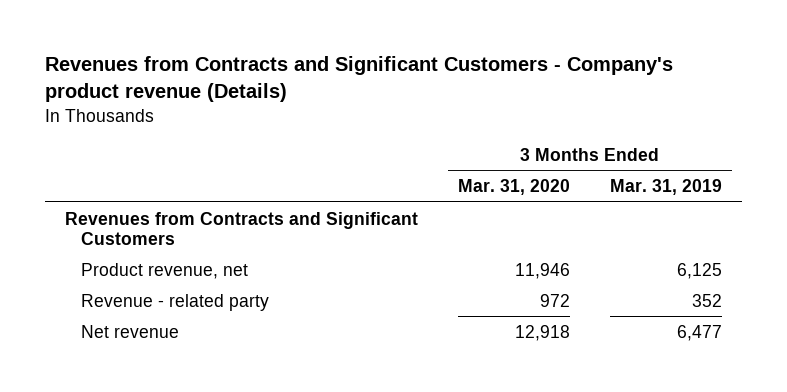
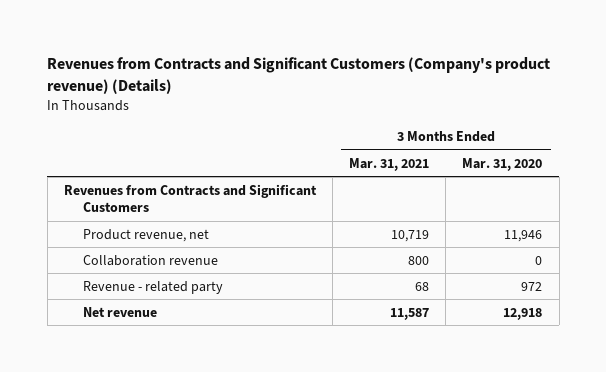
- Revenues from Contracts and Significant Customers - Company's product revenue (Details)
+ Revenues from Contracts and Significant Customers (Company's product revenue) (Details)
- | 3 Months Ended Mar. 31, 2020 | 3 Months Ended Mar. 31, 2019
+ | 3 Months Ended Mar. 31, 2021 | 3 Months Ended Mar. 31, 2020
+ Collaboration revenue | 800 | 0

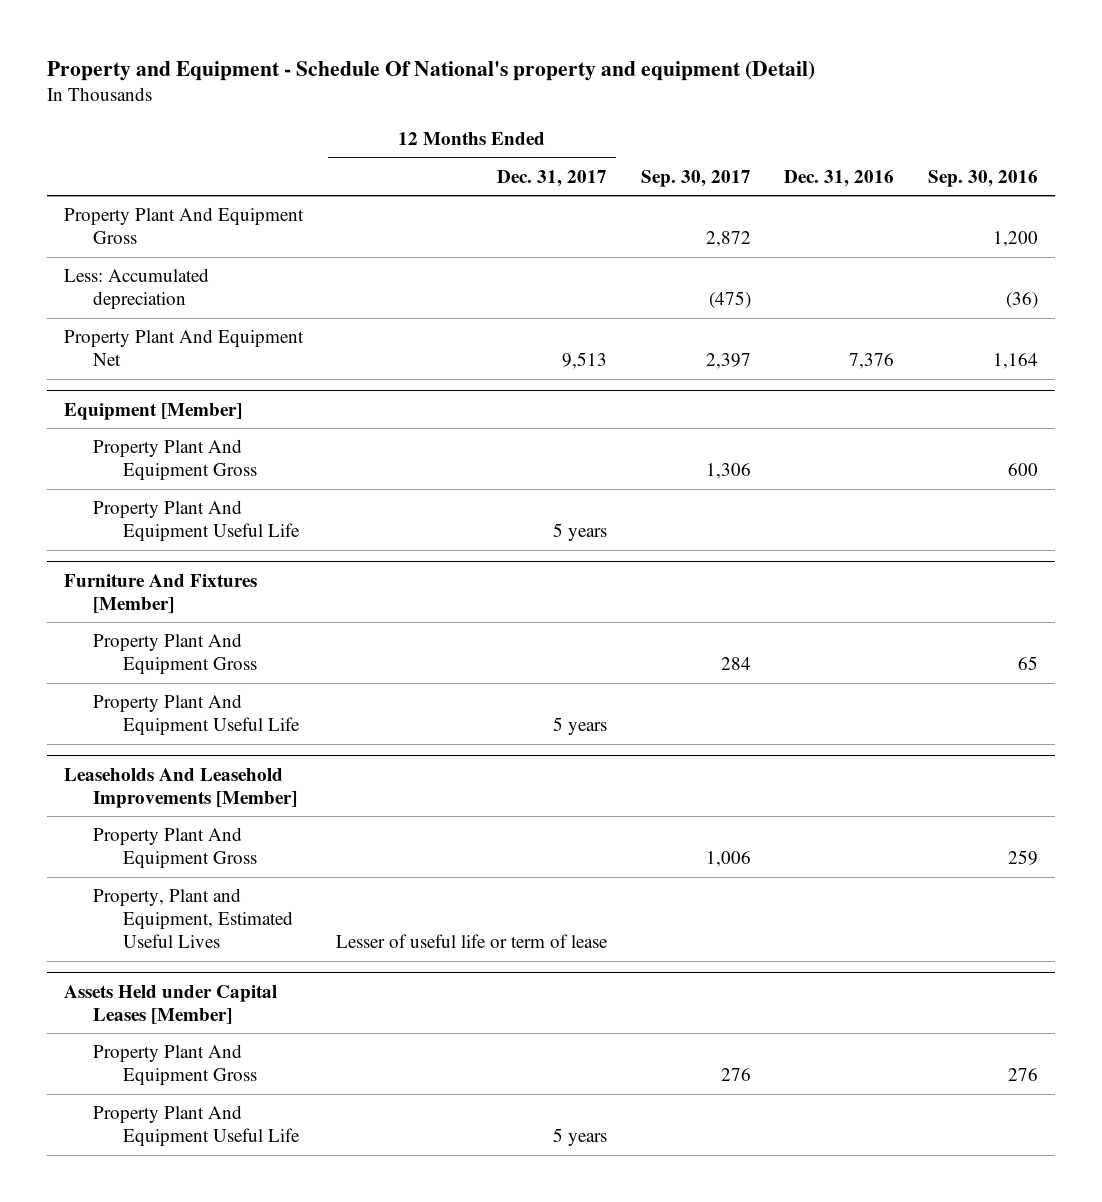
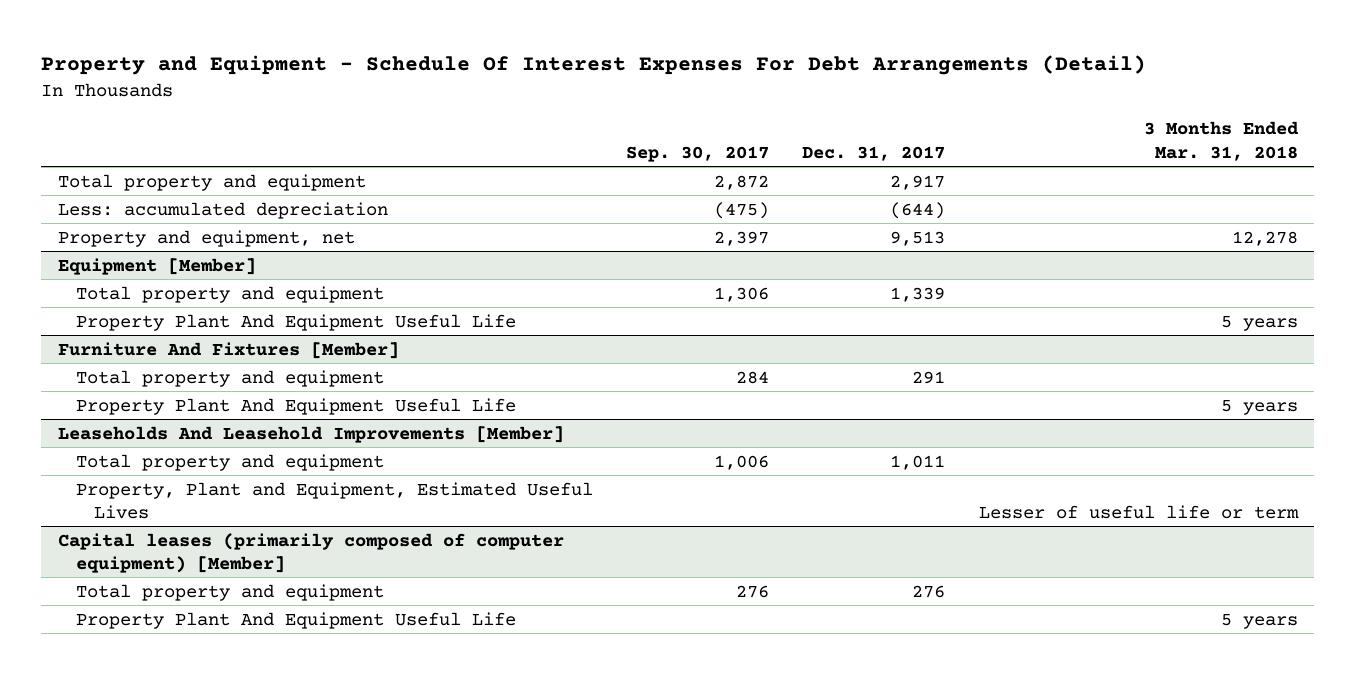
- Property and Equipment - Schedule Of National's property and equipment (Detail)
+ Property and Equipment - Schedule Of Interest Expenses For Debt Arrangements (Detail)
- | 12 Months Ended Dec. 31, 2017 | Sep. 30, 2017 | Dec. 31, 2016 | Sep. 30, 2016
+ | Sep. 30, 2017 | Dec. 31, 2017 | 3 Months Ended Mar. 31, 2018
- Property Plant And Equipment Gross | | 2,872 | | 1,200
- Less: Accumulated depreciation | | (475) | | (36)
- Property Plant And Equipment Net | 9,513 | 2,397 | 7,376 | 1,164
+ Total property and equipment | 2,872 | 2,917 |
+ Less: accumulated depreciation | (475) | (644) |
+ Property and equipment, net | 2,397 | 9,513 | 12,278
@ Equipment [Member]
- Property Plant And Equipment Gross | | 1,306 | | 600
+ Total property and equipment | 1,306 | 1,339 |
@ Furniture And Fixtures [Member]
- Property Plant And Equipment Gross | | 284 | | 65
+ Total property and equipment | 284 | 291 |
@ Leaseholds And Leasehold Improvements [Member]
- Property Plant And Equipment Gross | | 1,006 | | 259
+ Total property and equipment | 1,006 | 1,011 |
- Assets Held under Capital Leases [Member]
- Property Plant And Equipment Gross | | 276 | | 276
+ Capital leases (primarily composed of computer equipment) [Member]
+ Total property and equipment | 276 | 276 |

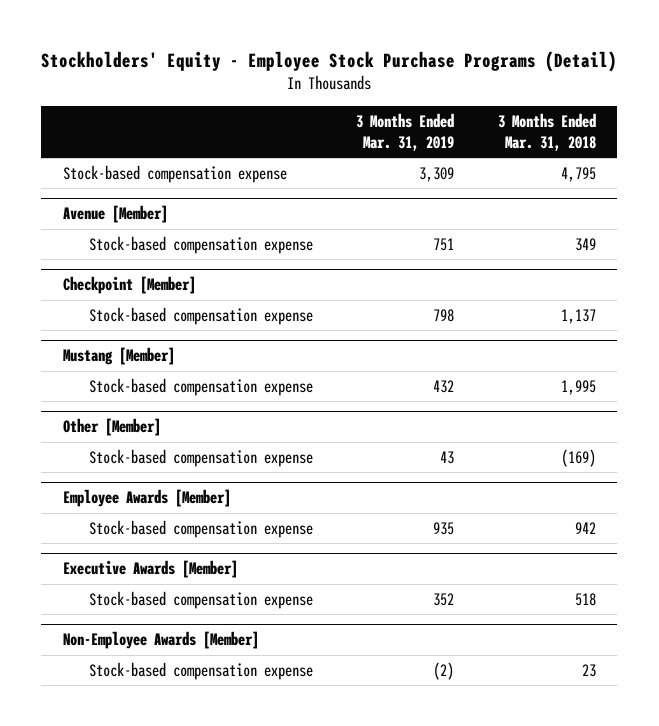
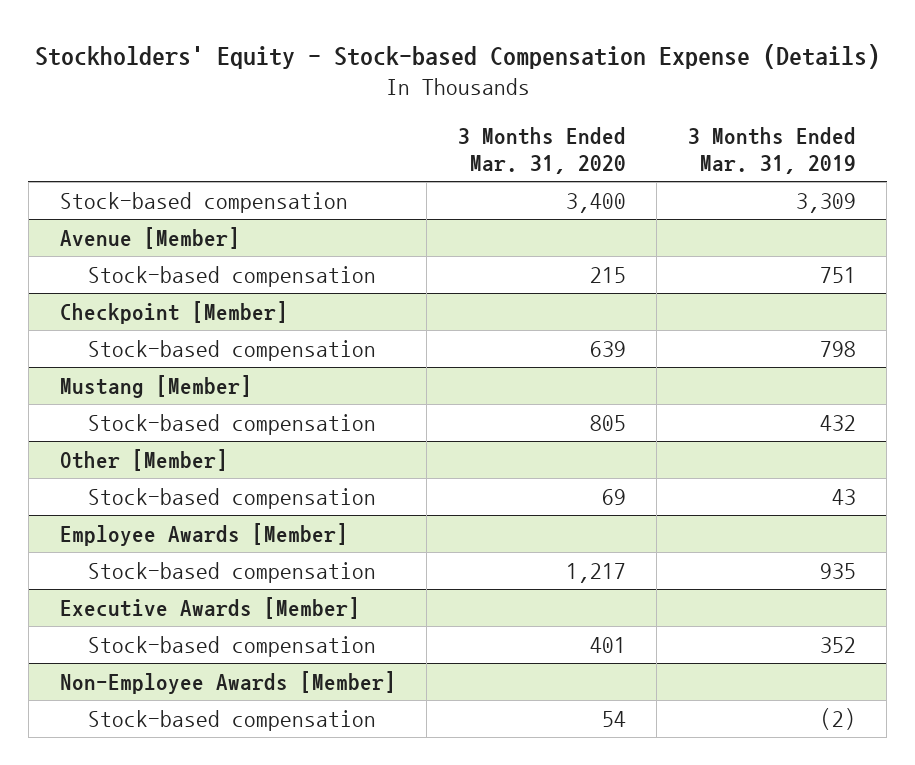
- Stockholders' Equity - Employee Stock Purchase Programs (Detail)
+ Stockholders' Equity - Stock-based Compensation Expense (Details)
- | 3 Months Ended Mar. 31, 2019 | 3 Months Ended Mar. 31, 2018
+ | 3 Months Ended Mar. 31, 2020 | 3 Months Ended Mar. 31, 2019
- Stock-based compensation expense | 3,309 | 4,795
+ Stock-based compensation | 3,400 | 3,309
@ Avenue [Member]
- Stock-based compensation expense | 751 | 349
+ Stock-based compensation | 215 | 751
@ Checkpoint [Member]
- Stock-based compensation expense | 798 | 1,137
+ Stock-based compensation | 639 | 798
@ Mustang [Member]
- Stock-based compensation expense | 432 | 1,995
+ Stock-based compensation | 805 | 432
@ Other [Member]
- Stock-based compensation expense | 43 | (169)
+ Stock-based compensation | 69 | 43
@ Employee Awards [Member]
- Stock-based compensation expense | 935 | 942
+ Stock-based compensation | 1,217 | 935
@ Executive Awards [Member]
- Stock-based compensation expense | 352 | 518
+ Stock-based compensation | 401 | 352
@ Non-Employee Awards [Member]
- Stock-based compensation expense | (2) | 23
+ Stock-based compensation | 54 | (2)

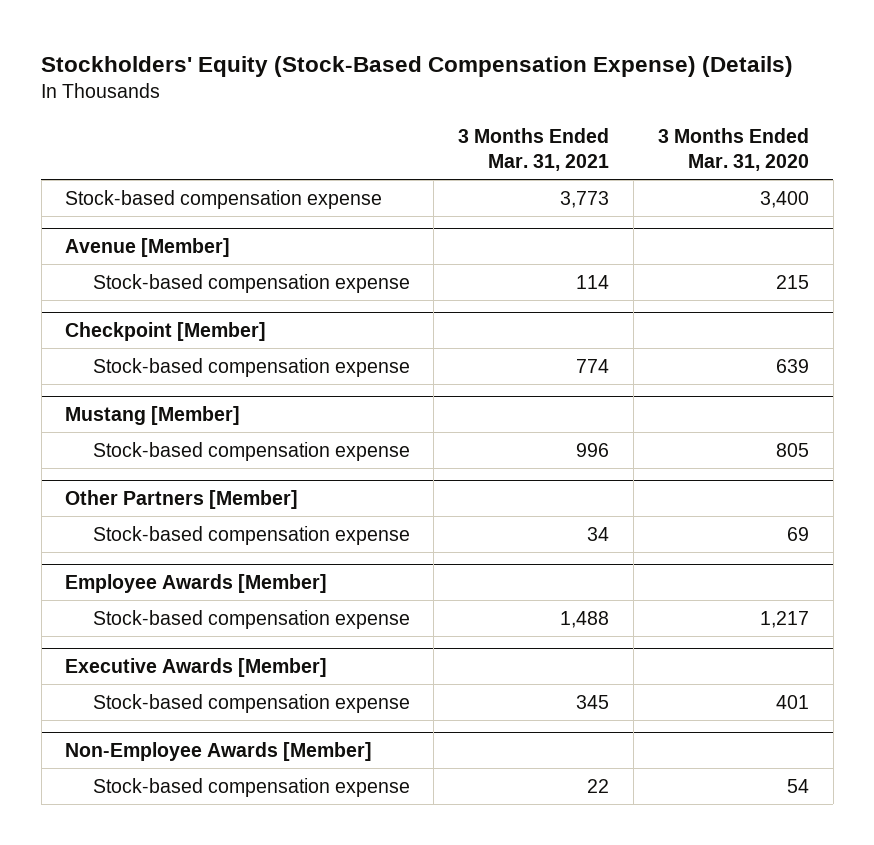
- Stockholders' Equity - Stock-based Compensation Expense (Details)
+ Stockholders' Equity (Stock-Based Compensation Expense) (Details)
- | 3 Months Ended Mar. 31, 2020 | 3 Months Ended Mar. 31, 2019
+ | 3 Months Ended Mar. 31, 2021 | 3 Months Ended Mar. 31, 2020
- Stock-based compensation | 3,400 | 3,309
+ Stock-based compensation expense | 3,773 | 3,400
@ Avenue [Member]
- Stock-based compensation | 215 | 751
+ Stock-based compensation expense | 114 | 215
@ Checkpoint [Member]
- Stock-based compensation | 639 | 798
+ Stock-based compensation expense | 774 | 639
@ Mustang [Member]
- Stock-based compensation | 805 | 432
- Other [Member]
- Stock-based compensation | 69 | 43
@ Mustang [Member]
+ Stock-based compensation expense | 996 | 805
+ Other Partners [Member]
+ Stock-based compensation expense | 34 | 69
@ Employee Awards [Member]
- Stock-based compensation | 1,217 | 935
+ Stock-based compensation expense | 1,488 | 1,217
@ Executive Awards [Member]
- Stock-based compensation | 401 | 352
+ Stock-based compensation expense | 345 | 401
@ Non-Employee Awards [Member]
- Stock-based compensation | 54 | (2)
+ Stock-based compensation expense | 22 | 54

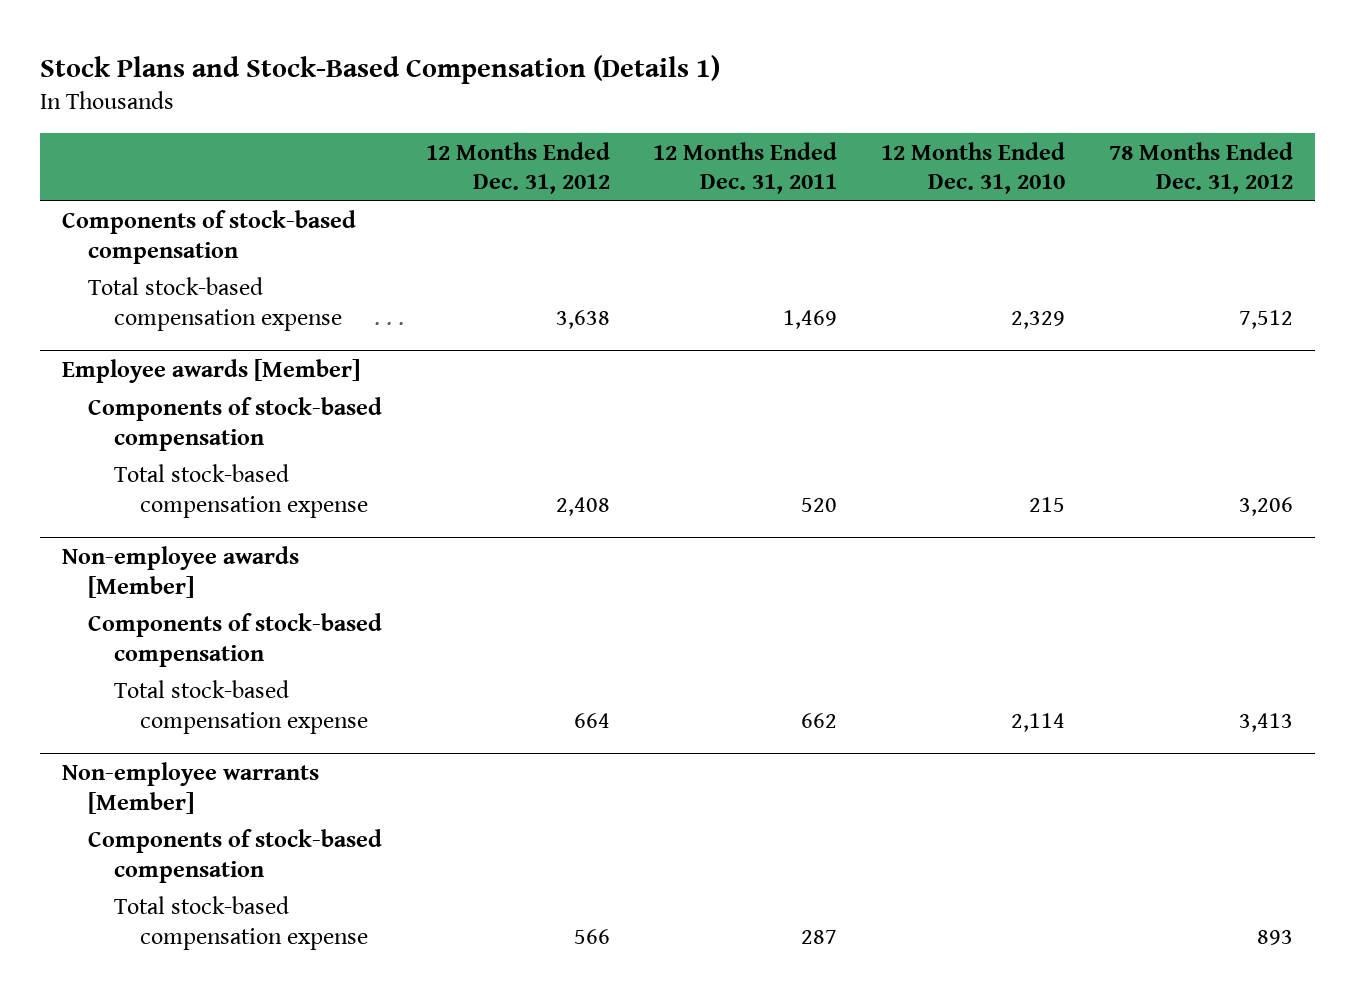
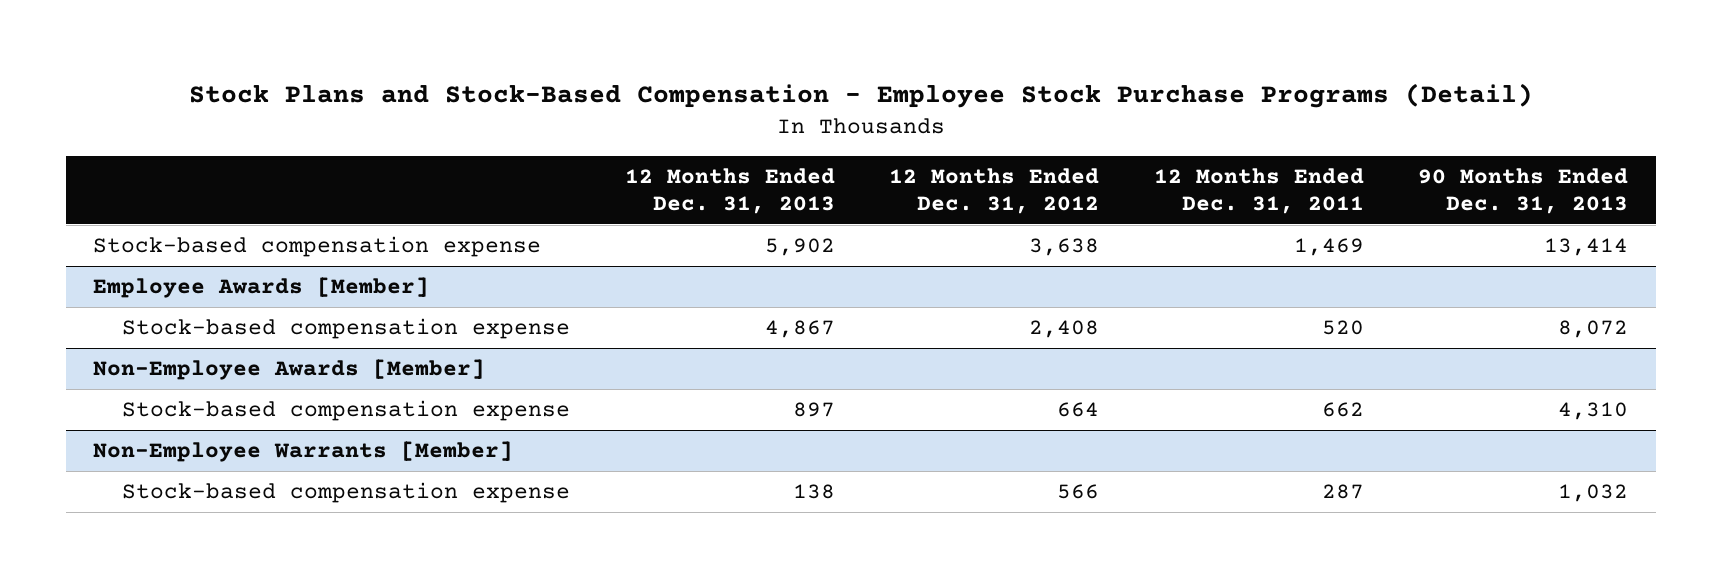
- Stock Plans and Stock-Based Compensation (Details 1)
+ Stock Plans and Stock-Based Compensation - Employee Stock Purchase Programs (Detail)
- | 12 Months Ended Dec. 31, 2012 | 12 Months Ended Dec. 31, 2011 | 12 Months Ended Dec. 31, 2010 | 78 Months Ended Dec. 31, 2012
+ | 12 Months Ended Dec. 31, 2013 | 12 Months Ended Dec. 31, 2012 | 12 Months Ended Dec. 31, 2011 | 90 Months Ended Dec. 31, 2013
- Components of stock-based compensation
- Total stock-based compensation expense | 3,638 | 1,469 | 2,329 | 7,512
- Employee awards [Member]
- Components of stock-based compensation
- Total stock-based compensation expense | 2,408 | 520 | 215 | 3,206
- Non-employee awards [Member]
- Components of stock-based compensation
- Total stock-based compensation expense | 664 | 662 | 2,114 | 3,413
- Non-employee warrants [Member]
- Components of stock-based compensation
- Total stock-based compensation expense | 566 | 287 | | 893
+ Stock-based compensation expense | 5,902 | 3,638 | 1,469 | 13,414
+ Employee Awards [Member]
+ Stock-based compensation expense | 4,867 | 2,408 | 520 | 8,072
+ Non-Employee Awards [Member]
+ Stock-based compensation expense | 897 | 664 | 662 | 4,310
+ Non-Employee Warrants [Member]
+ Stock-based compensation expense | 138 | 566 | 287 | 1,032

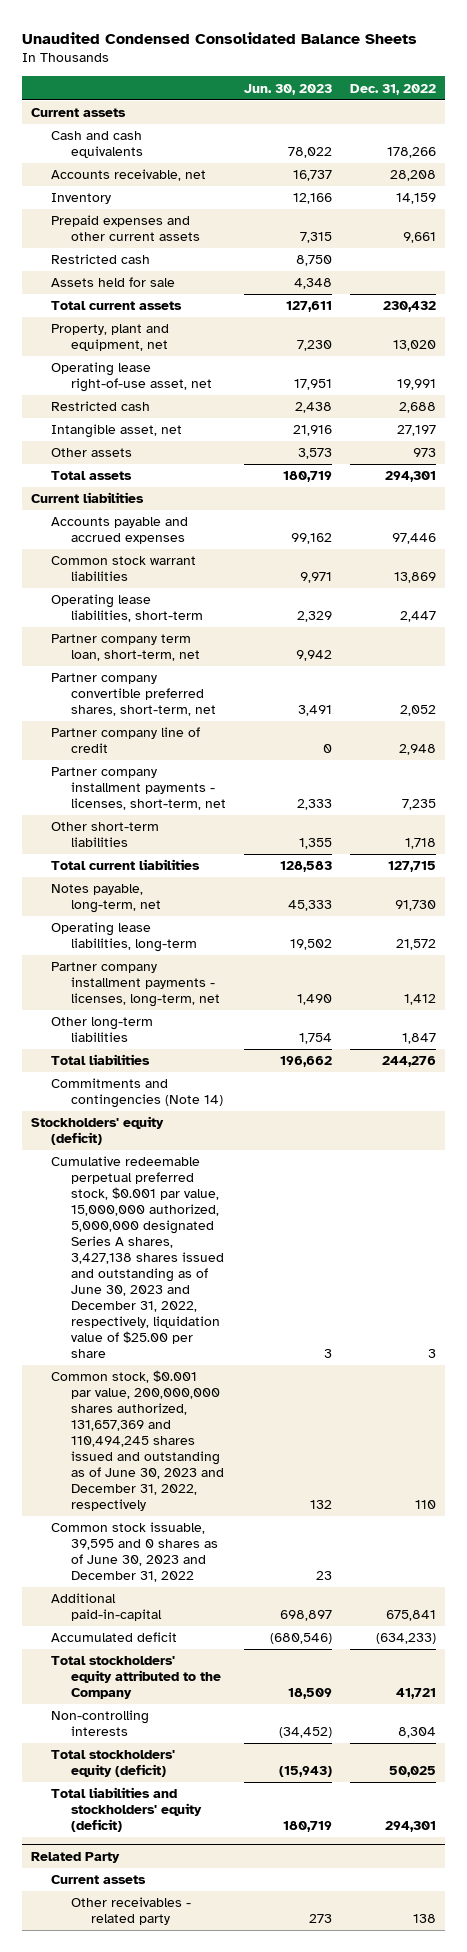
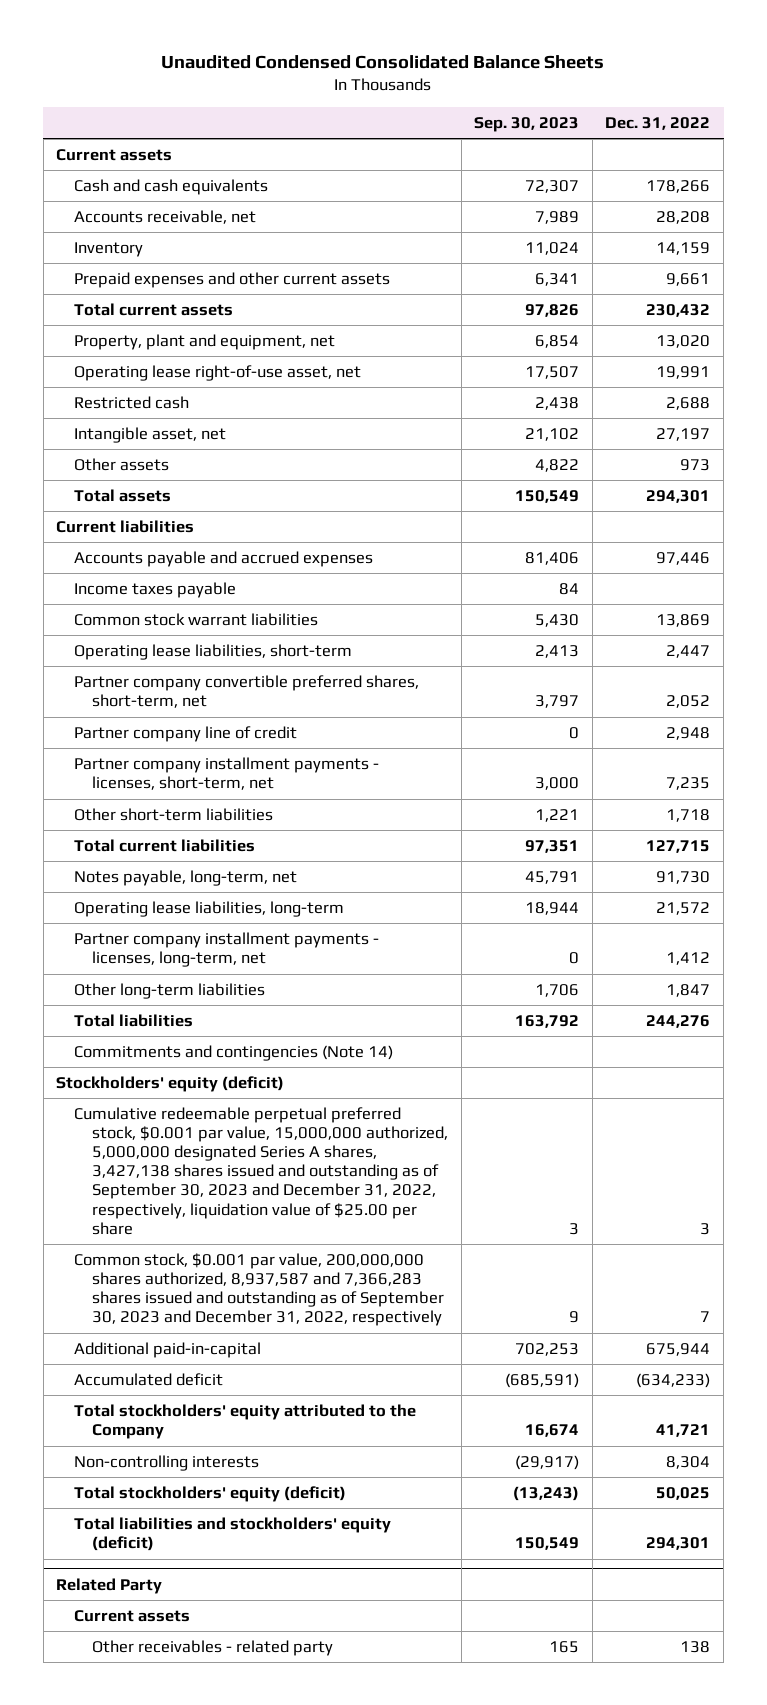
- | Jun. 30, 2023 | Dec. 31, 2022
+ | Sep. 30, 2023 | Dec. 31, 2022
- Restricted cash | 8,750 |
- Assets held for sale | 4,348 |
+ Income taxes payable | 84 |
- Partner company term loan, short-term, net | 9,942 |
- Cumulative redeemable perpetual preferred stock, $0.001 par value, 15,000,000 authorized, 5,000,000 designated Series A shares, 3,427,138 shares issued and outstanding as of June 30, 2023 and December 31, 2022, respectively, liquidation value of $25.00 per share | 3 | 3
- Common stock, $0.001 par value, 200,000,000 shares authorized, 131,657,369 and 110,494,245 shares issued and outstanding as of June 30, 2023 and December 31, 2022, respectively | 132 | 110
- Common stock issuable, 39,595 and 0 shares as of June 30, 2023 and December 31, 2022 | 23 |
- Additional paid-in-capital | 698,897 | 675,841
+ Cumulative redeemable perpetual preferred stock, $0.001 par value, 15,000,000 authorized, 5,000,000 designated Series A shares, 3,427,138 shares issued and outstanding as of September 30, 2023 and December 31, 2022, respectively, liquidation value of $25.00 per share | 3 | 3
+ Common stock, $0.001 par value, 200,000,000 shares authorized, 8,937,587 and 7,366,283 shares issued and outstanding as of September 30, 2023 and December 31, 2022, respectively | 9 | 7
+ Additional paid-in-capital | 702,253 | 675,944

